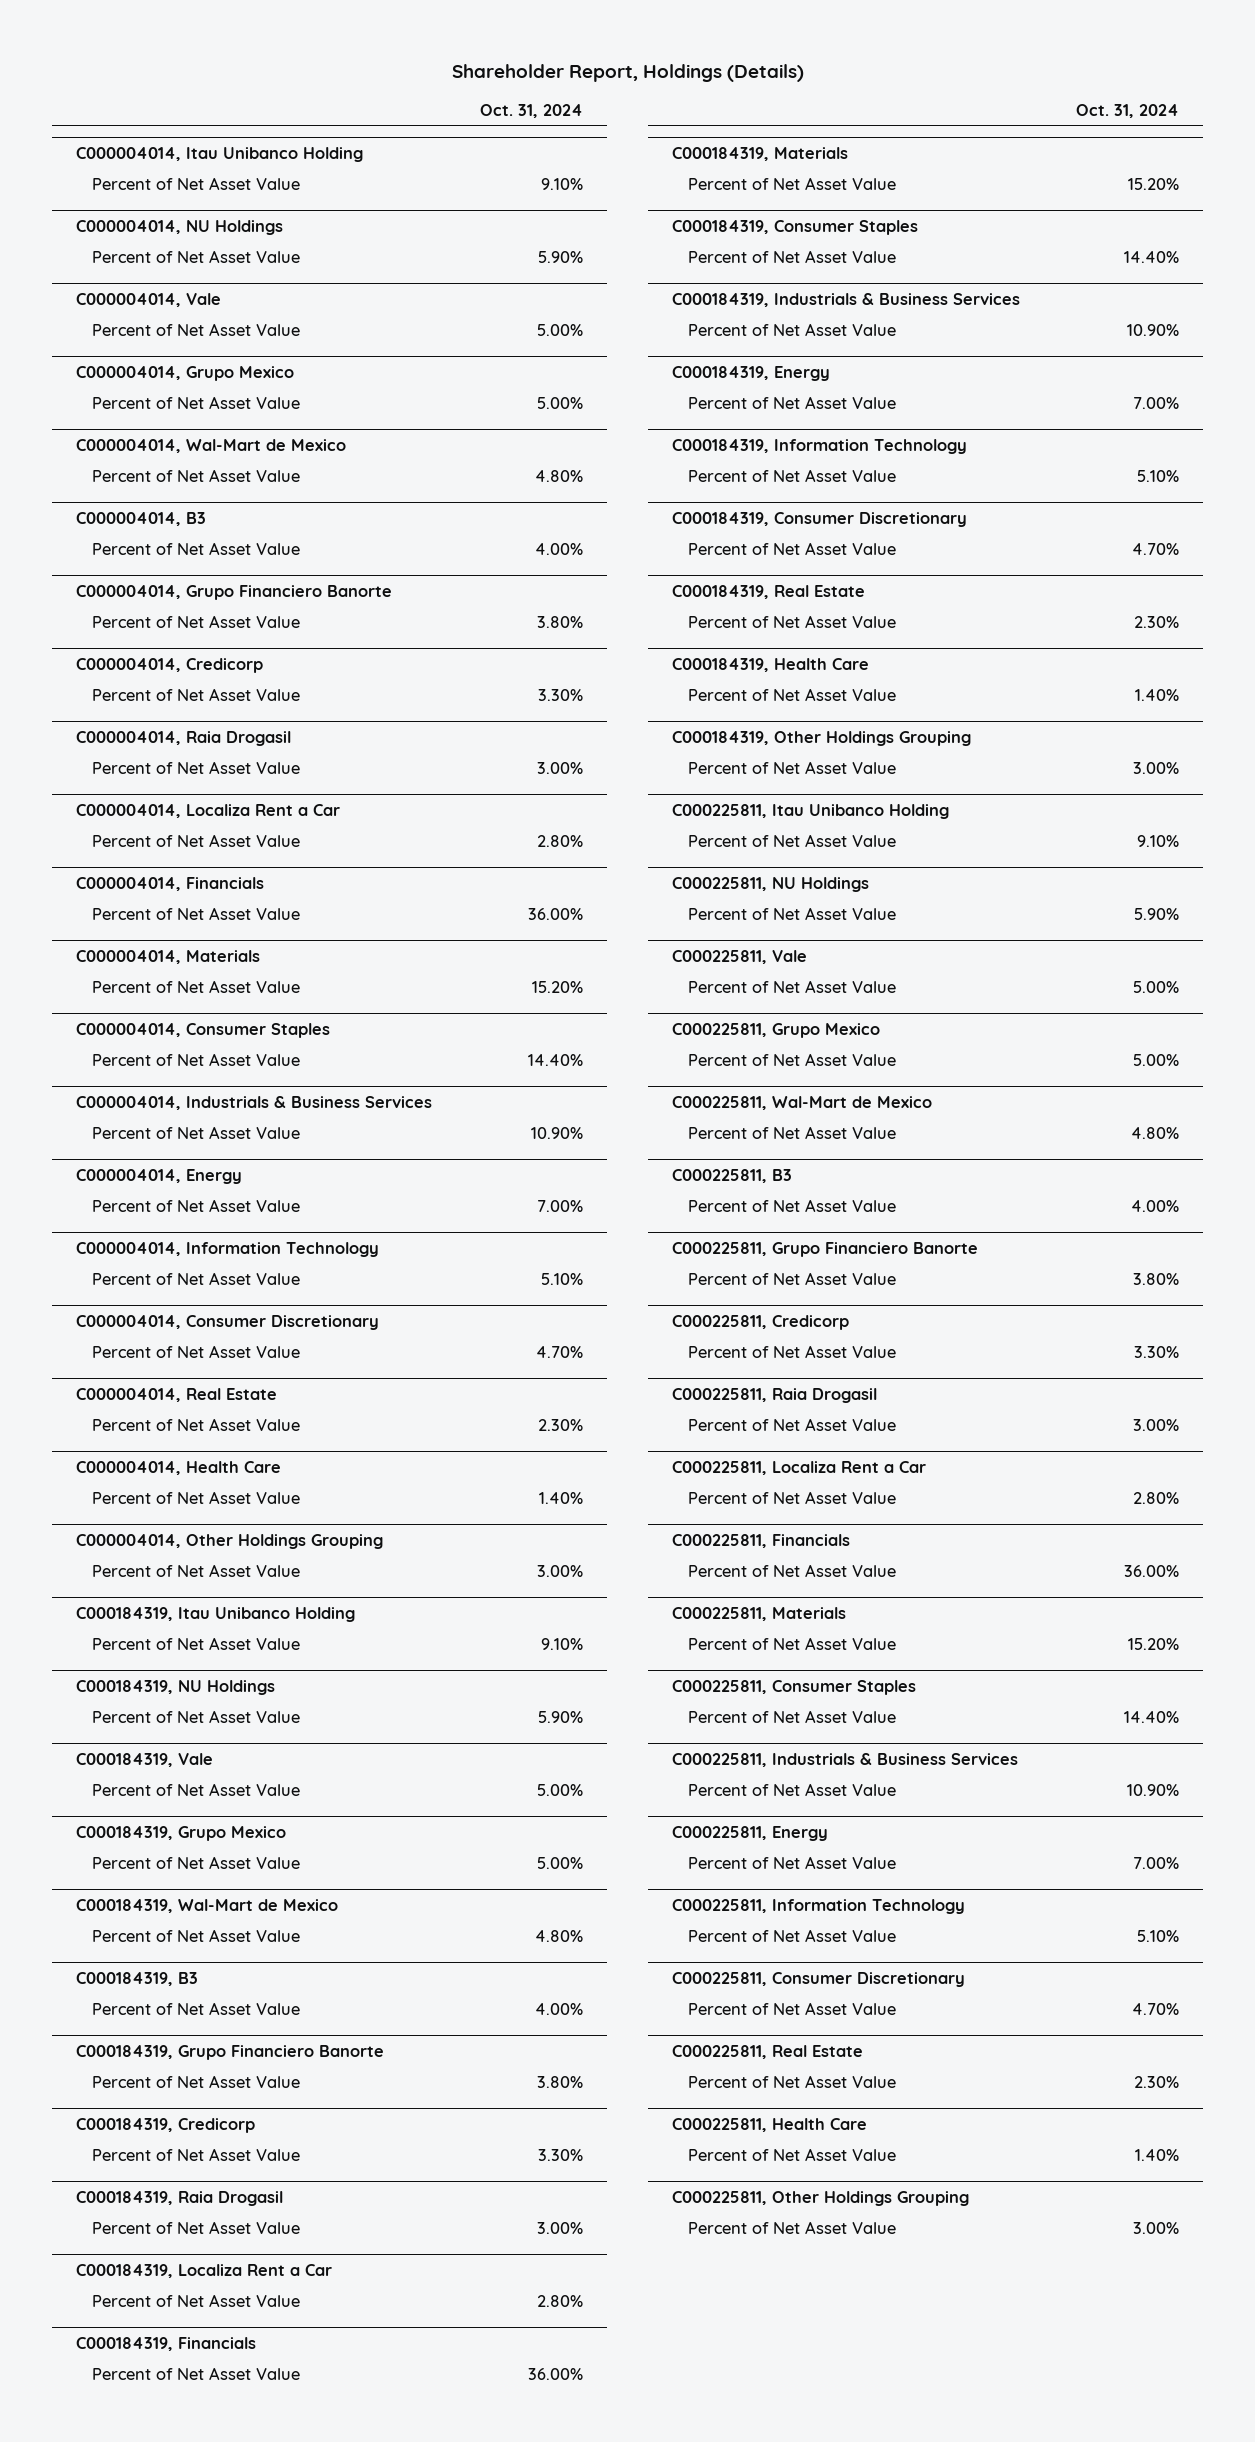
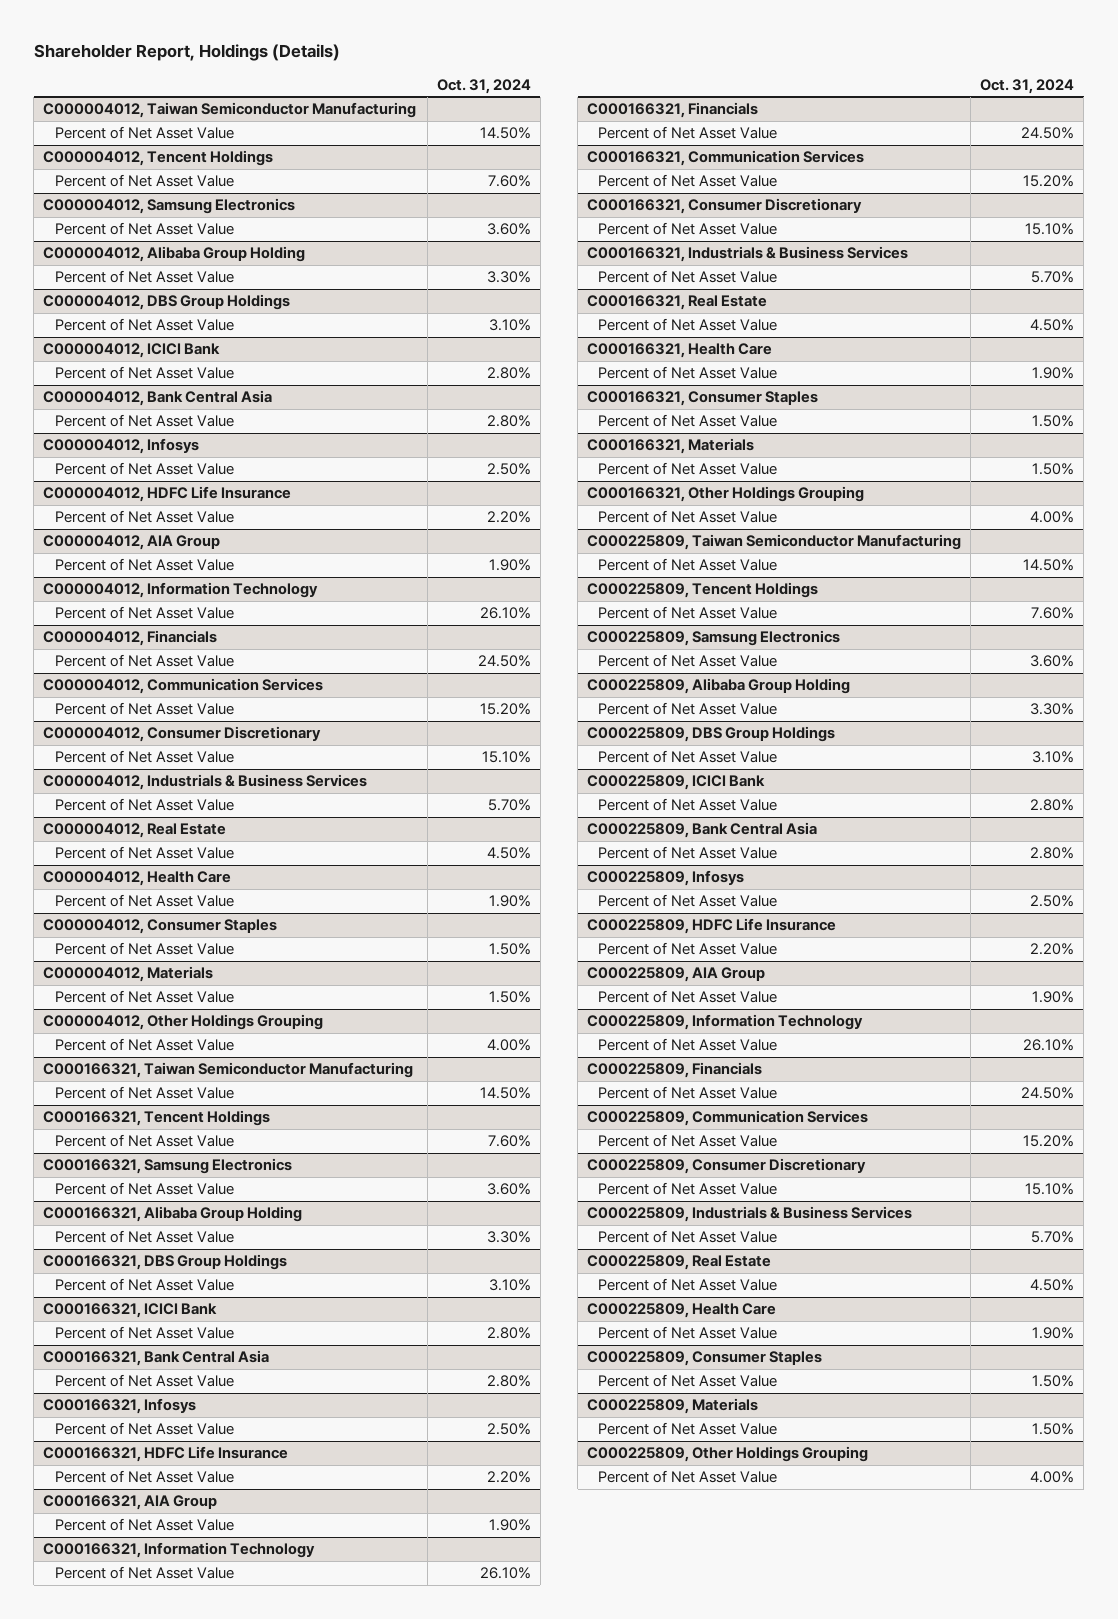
- C000004014, Itau Unibanco Holding
- Percent of Net Asset Value | 9.10%
- C000004014, NU Holdings
- Percent of Net Asset Value | 5.90%
- C000004014, Vale
- Percent of Net Asset Value | 5.00%
- C000004014, Grupo Mexico
- Percent of Net Asset Value | 5.00%
- C000004014, Wal-Mart de Mexico
- Percent of Net Asset Value | 4.80%
- C000004014, B3
- Percent of Net Asset Value | 4.00%
- C000004014, Grupo Financiero Banorte
- Percent of Net Asset Value | 3.80%
- C000004014, Credicorp
+ C000004012, Taiwan Semiconductor Manufacturing
+ Percent of Net Asset Value | 14.50%
+ C000004012, Tencent Holdings
+ Percent of Net Asset Value | 7.60%
+ C000004012, Samsung Electronics
+ Percent of Net Asset Value | 3.60%
+ C000004012, Alibaba Group Holding
- C000004014, Raia Drogasil
- Percent of Net Asset Value | 3.00%
- C000004014, Localiza Rent a Car
+ C000004012, DBS Group Holdings
+ Percent of Net Asset Value | 3.10%
+ C000004012, ICICI Bank
- C000004014, Financials
- Percent of Net Asset Value | 36.00%
- C000004014, Materials
+ C000004012, Bank Central Asia
+ Percent of Net Asset Value | 2.80%
+ C000004012, Infosys
+ Percent of Net Asset Value | 2.50%
+ C000004012, HDFC Life Insurance
+ Percent of Net Asset Value | 2.20%
+ C000004012, AIA Group
+ Percent of Net Asset Value | 1.90%
+ C000004012, Information Technology
+ Percent of Net Asset Value | 26.10%
+ C000004012, Financials
+ Percent of Net Asset Value | 24.50%
+ C000004012, Communication Services
- C000004014, Consumer Staples
- Percent of Net Asset Value | 14.40%
- C000004014, Industrials & Business Services
- Percent of Net Asset Value | 10.90%
- C000004014, Energy
- Percent of Net Asset Value | 7.00%
- C000004014, Information Technology
- Percent of Net Asset Value | 5.10%
- C000004014, Consumer Discretionary
- Percent of Net Asset Value | 4.70%
- C000004014, Real Estate
- Percent of Net Asset Value | 2.30%
- C000004014, Health Care
- Percent of Net Asset Value | 1.40%
- C000004014, Other Holdings Grouping
- Percent of Net Asset Value | 3.00%
- C000184319, Itau Unibanco Holding
- Percent of Net Asset Value | 9.10%
- C000184319, NU Holdings
- Percent of Net Asset Value | 5.90%
- C000184319, Vale
- Percent of Net Asset Value | 5.00%
- C000184319, Grupo Mexico
- Percent of Net Asset Value | 5.00%
- C000184319, Wal-Mart de Mexico
- Percent of Net Asset Value | 4.80%
- C000184319, B3
+ C000004012, Consumer Discretionary
+ Percent of Net Asset Value | 15.10%
+ C000004012, Industrials & Business Services
+ Percent of Net Asset Value | 5.70%
+ C000004012, Real Estate
+ Percent of Net Asset Value | 4.50%
+ C000004012, Health Care
+ Percent of Net Asset Value | 1.90%
+ C000004012, Consumer Staples
+ Percent of Net Asset Value | 1.50%
+ C000004012, Materials
+ Percent of Net Asset Value | 1.50%
+ C000004012, Other Holdings Grouping
- C000184319, Grupo Financiero Banorte
- Percent of Net Asset Value | 3.80%
- C000184319, Credicorp
+ C000166321, Taiwan Semiconductor Manufacturing
+ Percent of Net Asset Value | 14.50%
+ C000166321, Tencent Holdings
+ Percent of Net Asset Value | 7.60%
+ C000166321, Samsung Electronics
+ Percent of Net Asset Value | 3.60%
+ C000166321, Alibaba Group Holding
- C000184319, Raia Drogasil
- Percent of Net Asset Value | 3.00%
- C000184319, Localiza Rent a Car
+ C000166321, DBS Group Holdings
+ Percent of Net Asset Value | 3.10%
+ C000166321, ICICI Bank
- C000184319, Financials
- Percent of Net Asset Value | 36.00%
- C000184319, Materials
+ C000166321, Bank Central Asia
+ Percent of Net Asset Value | 2.80%
+ C000166321, Infosys
+ Percent of Net Asset Value | 2.50%
+ C000166321, HDFC Life Insurance
+ Percent of Net Asset Value | 2.20%
+ C000166321, AIA Group
+ Percent of Net Asset Value | 1.90%
+ C000166321, Information Technology
+ Percent of Net Asset Value | 26.10%
+ C000166321, Financials
+ Percent of Net Asset Value | 24.50%
+ C000166321, Communication Services
- C000184319, Consumer Staples
- Percent of Net Asset Value | 14.40%
- C000184319, Industrials & Business Services
- Percent of Net Asset Value | 10.90%
- C000184319, Energy
- Percent of Net Asset Value | 7.00%
- C000184319, Information Technology
- Percent of Net Asset Value | 5.10%
- C000184319, Consumer Discretionary
- Percent of Net Asset Value | 4.70%
- C000184319, Real Estate
- Percent of Net Asset Value | 2.30%
- C000184319, Health Care
- Percent of Net Asset Value | 1.40%
- C000184319, Other Holdings Grouping
- Percent of Net Asset Value | 3.00%
- C000225811, Itau Unibanco Holding
- Percent of Net Asset Value | 9.10%
- C000225811, NU Holdings
- Percent of Net Asset Value | 5.90%
- C000225811, Vale
- Percent of Net Asset Value | 5.00%
- C000225811, Grupo Mexico
- Percent of Net Asset Value | 5.00%
- C000225811, Wal-Mart de Mexico
- Percent of Net Asset Value | 4.80%
- C000225811, B3
+ C000166321, Consumer Discretionary
+ Percent of Net Asset Value | 15.10%
+ C000166321, Industrials & Business Services
+ Percent of Net Asset Value | 5.70%
+ C000166321, Real Estate
+ Percent of Net Asset Value | 4.50%
+ C000166321, Health Care
+ Percent of Net Asset Value | 1.90%
+ C000166321, Consumer Staples
+ Percent of Net Asset Value | 1.50%
+ C000166321, Materials
+ Percent of Net Asset Value | 1.50%
+ C000166321, Other Holdings Grouping
- C000225811, Grupo Financiero Banorte
- Percent of Net Asset Value | 3.80%
- C000225811, Credicorp
+ C000225809, Taiwan Semiconductor Manufacturing
+ Percent of Net Asset Value | 14.50%
+ C000225809, Tencent Holdings
+ Percent of Net Asset Value | 7.60%
+ C000225809, Samsung Electronics
+ Percent of Net Asset Value | 3.60%
+ C000225809, Alibaba Group Holding
- C000225811, Raia Drogasil
- Percent of Net Asset Value | 3.00%
- C000225811, Localiza Rent a Car
+ C000225809, DBS Group Holdings
+ Percent of Net Asset Value | 3.10%
+ C000225809, ICICI Bank
- C000225811, Financials
- Percent of Net Asset Value | 36.00%
- C000225811, Materials
+ C000225809, Bank Central Asia
+ Percent of Net Asset Value | 2.80%
+ C000225809, Infosys
+ Percent of Net Asset Value | 2.50%
+ C000225809, HDFC Life Insurance
+ Percent of Net Asset Value | 2.20%
+ C000225809, AIA Group
+ Percent of Net Asset Value | 1.90%
+ C000225809, Information Technology
+ Percent of Net Asset Value | 26.10%
+ C000225809, Financials
+ Percent of Net Asset Value | 24.50%
+ C000225809, Communication Services
- C000225811, Consumer Staples
- Percent of Net Asset Value | 14.40%
- C000225811, Industrials & Business Services
- Percent of Net Asset Value | 10.90%
- C000225811, Energy
- Percent of Net Asset Value | 7.00%
- C000225811, Information Technology
- Percent of Net Asset Value | 5.10%
- C000225811, Consumer Discretionary
- Percent of Net Asset Value | 4.70%
- C000225811, Real Estate
- Percent of Net Asset Value | 2.30%
- C000225811, Health Care
- Percent of Net Asset Value | 1.40%
- C000225811, Other Holdings Grouping
- Percent of Net Asset Value | 3.00%
+ C000225809, Consumer Discretionary
+ Percent of Net Asset Value | 15.10%
+ C000225809, Industrials & Business Services
+ Percent of Net Asset Value | 5.70%
+ C000225809, Real Estate
+ Percent of Net Asset Value | 4.50%
+ C000225809, Health Care
+ Percent of Net Asset Value | 1.90%
+ C000225809, Consumer Staples
+ Percent of Net Asset Value | 1.50%
+ C000225809, Materials
+ Percent of Net Asset Value | 1.50%
+ C000225809, Other Holdings Grouping
+ Percent of Net Asset Value | 4.00%

